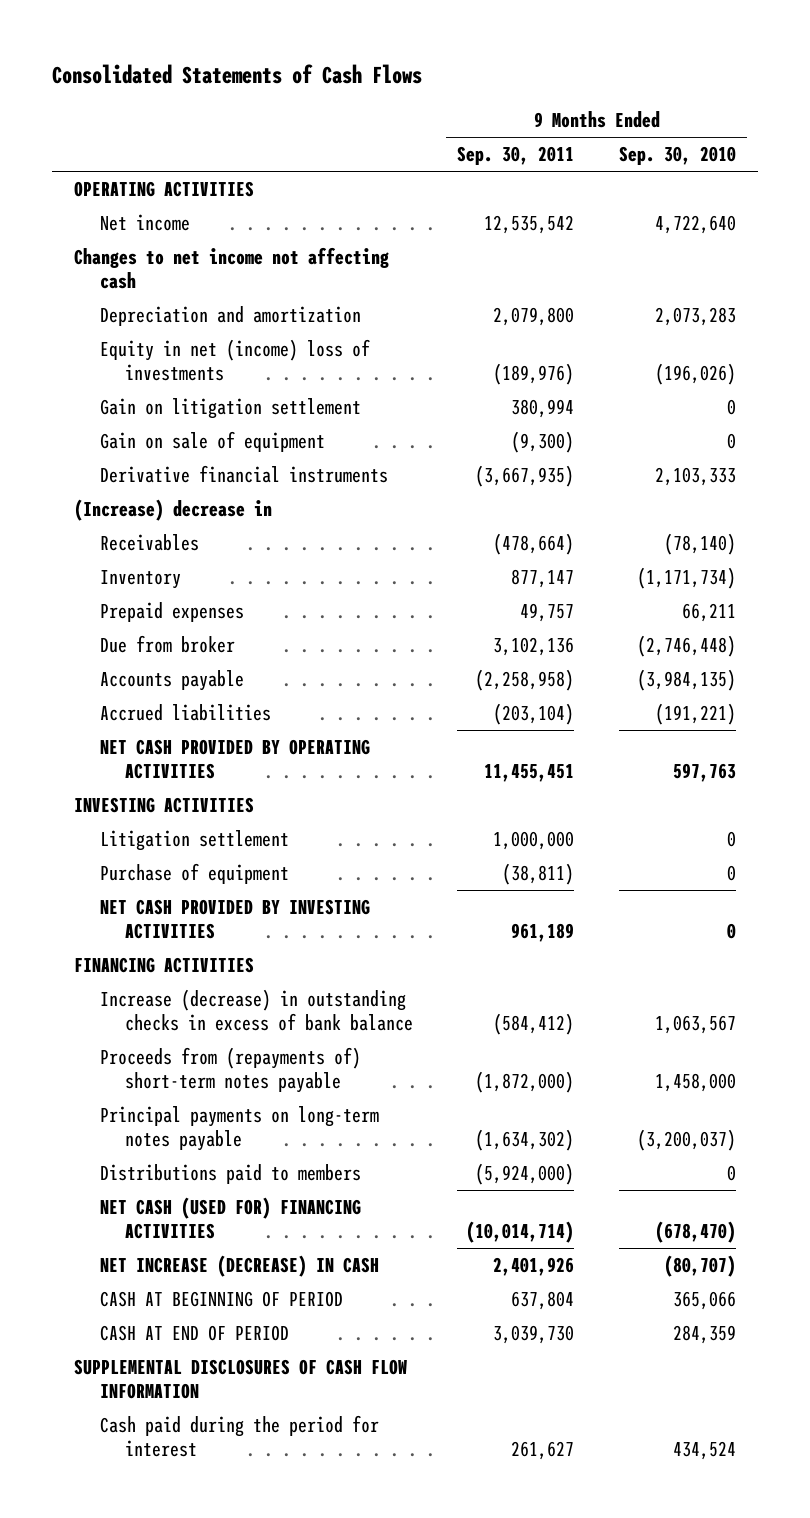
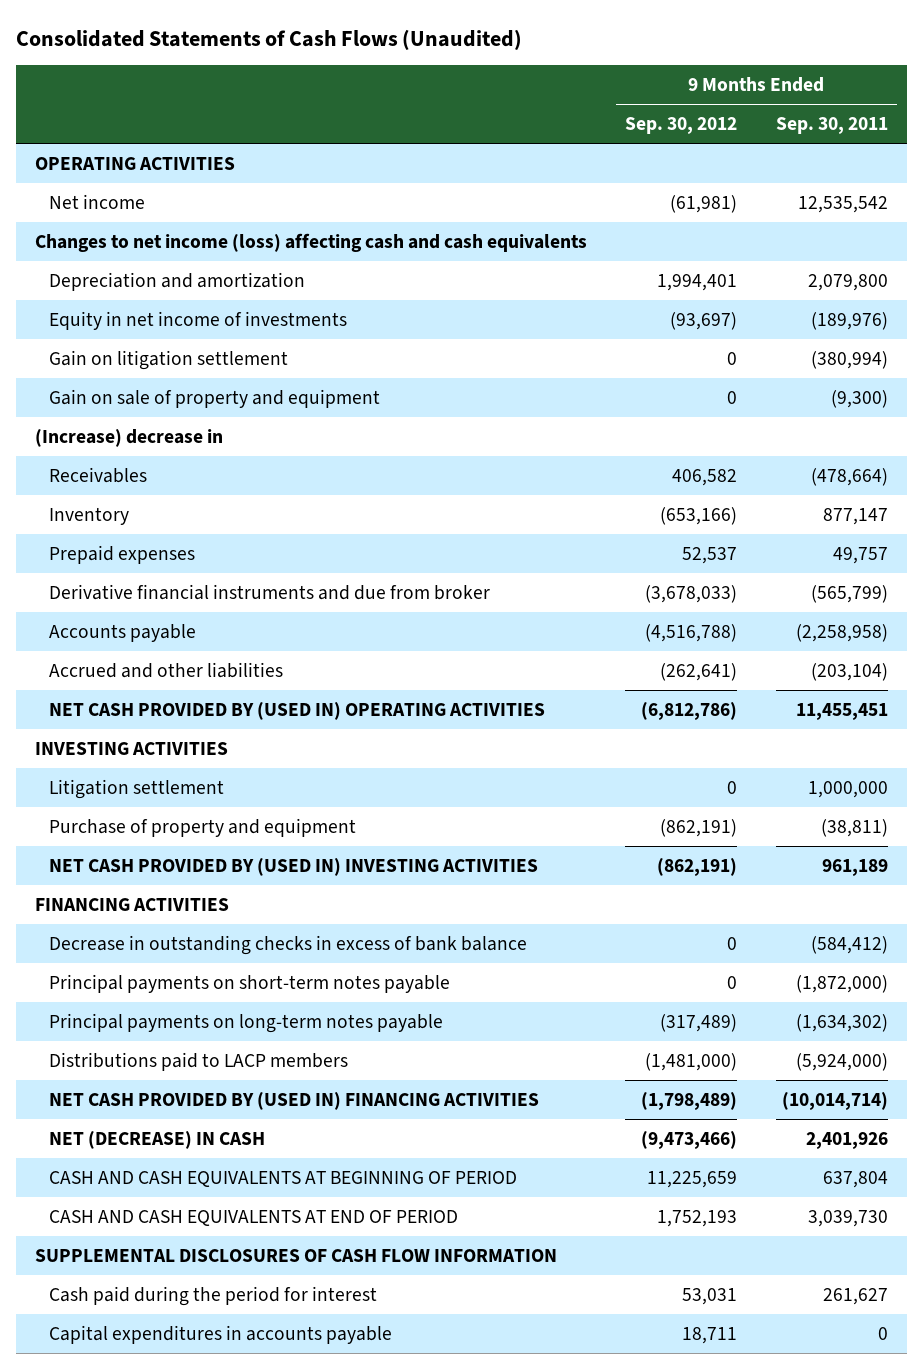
- Consolidated Statements of Cash Flows
+ Consolidated Statements of Cash Flows (Unaudited)
- | 9 Months Ended Sep. 30, 2011 | 9 Months Ended Sep. 30, 2010
+ | 9 Months Ended Sep. 30, 2012 | 9 Months Ended Sep. 30, 2011
- Changes to net income not affecting cash
+ Changes to net income (loss) affecting cash and cash equivalents
- Equity in net (income) loss of investments | (189,976) | (196,026)
- Gain on litigation settlement | 380,994 | 0
- Gain on sale of equipment | (9,300) | 0
- Derivative financial instruments | (3,667,935) | 2,103,333
+ Equity in net income of investments | (93,697) | (189,976)
+ Gain on litigation settlement | 0 | (380,994)
+ Gain on sale of property and equipment | 0 | (9,300)
- Due from broker | 3,102,136 | (2,746,448)
+ Derivative financial instruments and due from broker | (3,678,033) | (565,799)
- Accrued liabilities | (203,104) | (191,221)
- NET CASH PROVIDED BY OPERATING ACTIVITIES | 11,455,451 | 597,763
+ Accrued and other liabilities | (262,641) | (203,104)
+ NET CASH PROVIDED BY (USED IN) OPERATING ACTIVITIES | (6,812,786) | 11,455,451
- Purchase of equipment | (38,811) | 0
- NET CASH PROVIDED BY INVESTING ACTIVITIES | 961,189 | 0
+ Purchase of property and equipment | (862,191) | (38,811)
+ NET CASH PROVIDED BY (USED IN) INVESTING ACTIVITIES | (862,191) | 961,189
- Increase (decrease) in outstanding checks in excess of bank balance | (584,412) | 1,063,567
- Proceeds from (repayments of) short-term notes payable | (1,872,000) | 1,458,000
+ Decrease in outstanding checks in excess of bank balance | 0 | (584,412)
+ Principal payments on short-term notes payable | 0 | (1,872,000)
- Distributions paid to members | (5,924,000) | 0
- NET CASH (USED FOR) FINANCING ACTIVITIES | (10,014,714) | (678,470)
- NET INCREASE (DECREASE) IN CASH | 2,401,926 | (80,707)
- CASH AT BEGINNING OF PERIOD | 637,804 | 365,066
- CASH AT END OF PERIOD | 3,039,730 | 284,359
+ Distributions paid to LACP members | (1,481,000) | (5,924,000)
+ NET CASH PROVIDED BY (USED IN) FINANCING ACTIVITIES | (1,798,489) | (10,014,714)
+ NET (DECREASE) IN CASH | (9,473,466) | 2,401,926
+ CASH AND CASH EQUIVALENTS AT BEGINNING OF PERIOD | 11,225,659 | 637,804
+ CASH AND CASH EQUIVALENTS AT END OF PERIOD | 1,752,193 | 3,039,730
+ Capital expenditures in accounts payable | 18,711 | 0

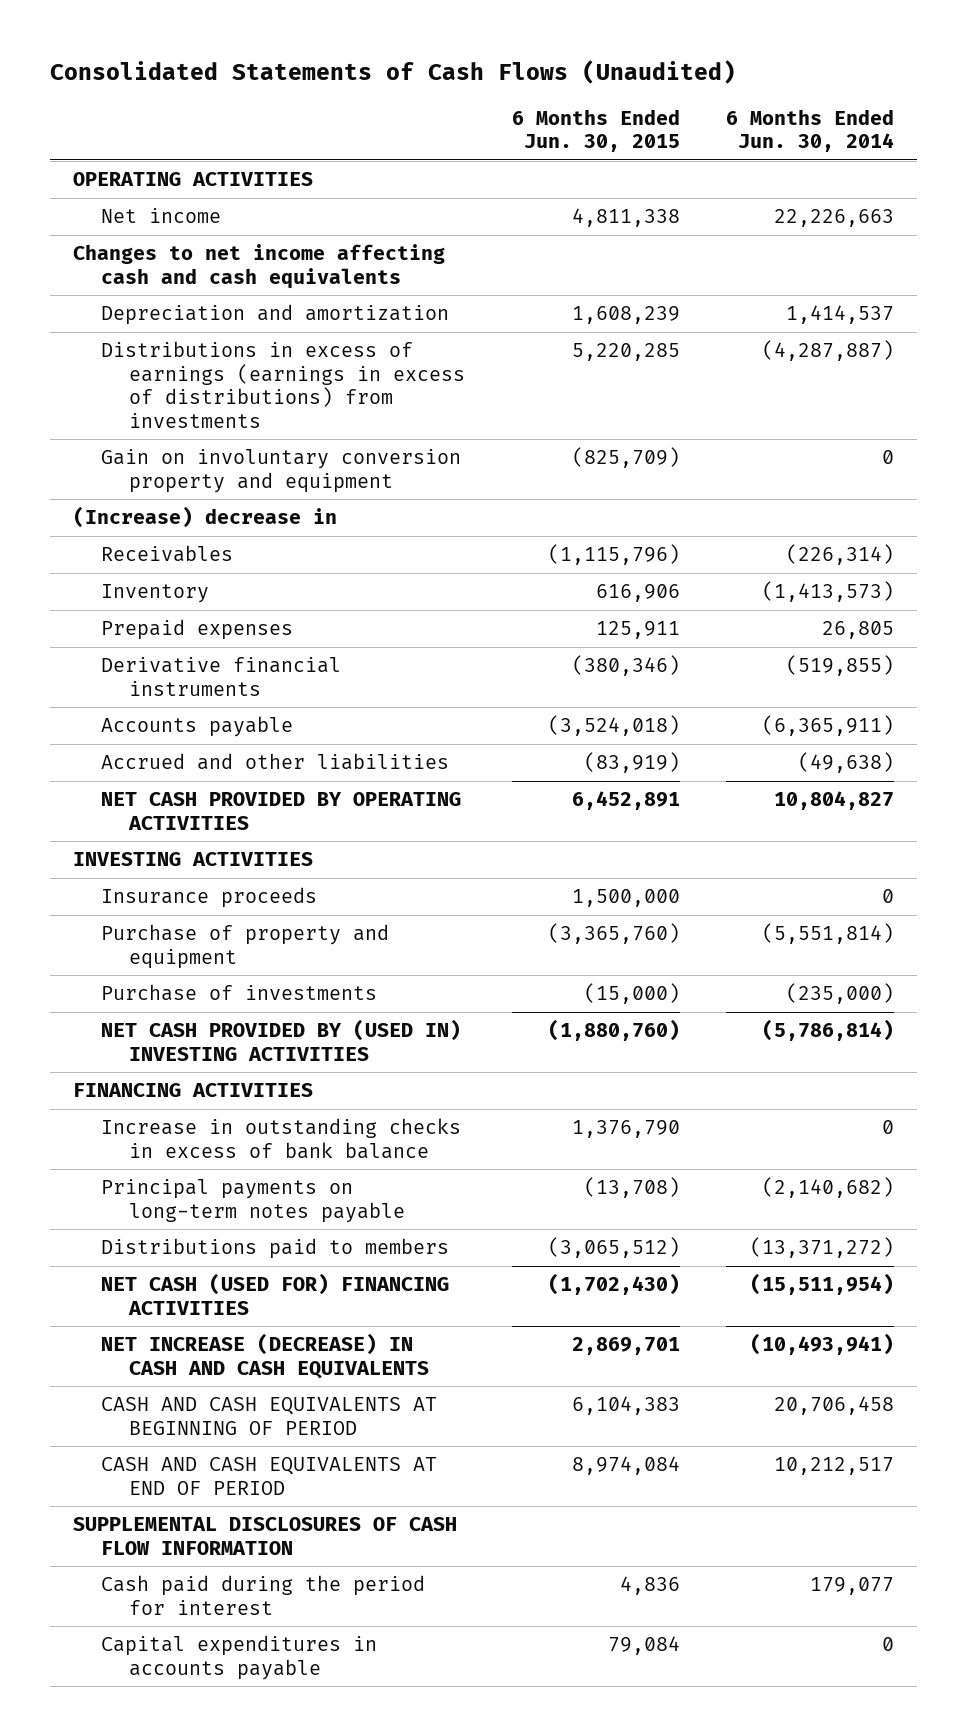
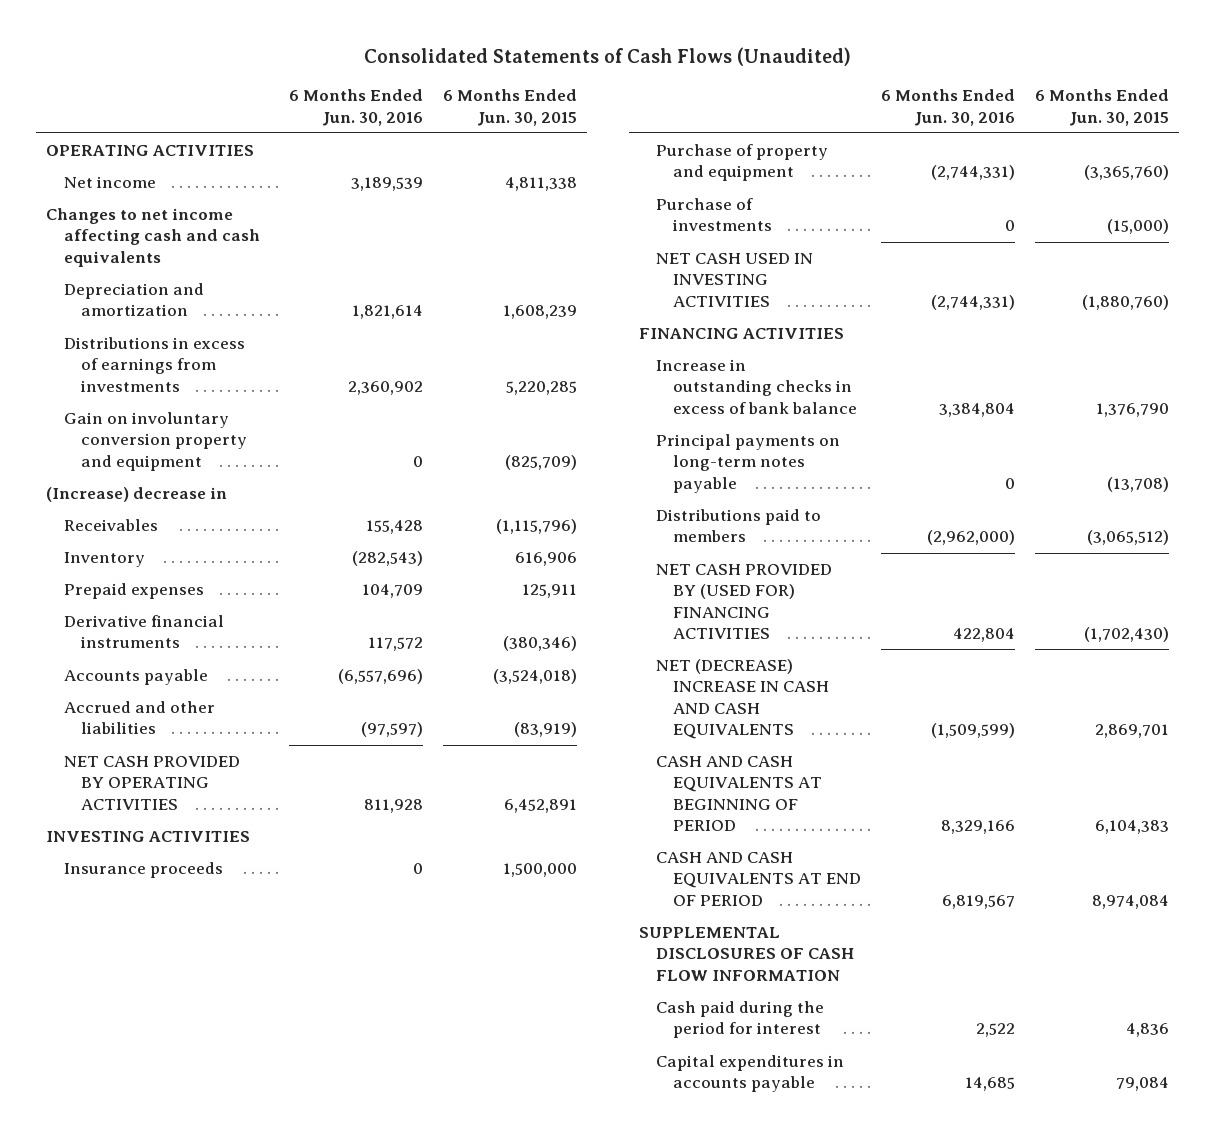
- | 6 Months Ended Jun. 30, 2015 | 6 Months Ended Jun. 30, 2014
+ | 6 Months Ended Jun. 30, 2016 | 6 Months Ended Jun. 30, 2015
- Distributions in excess of earnings (earnings in excess of distributions) from investments | 5,220,285 | (4,287,887)
+ Distributions in excess of earnings from investments | 2,360,902 | 5,220,285
- NET CASH PROVIDED BY (USED IN) INVESTING ACTIVITIES | (1,880,760) | (5,786,814)
+ NET CASH USED IN INVESTING ACTIVITIES | (2,744,331) | (1,880,760)
- NET CASH (USED FOR) FINANCING ACTIVITIES | (1,702,430) | (15,511,954)
- NET INCREASE (DECREASE) IN CASH AND CASH EQUIVALENTS | 2,869,701 | (10,493,941)
+ NET CASH PROVIDED BY (USED FOR) FINANCING ACTIVITIES | 422,804 | (1,702,430)
+ NET (DECREASE) INCREASE IN CASH AND CASH EQUIVALENTS | (1,509,599) | 2,869,701

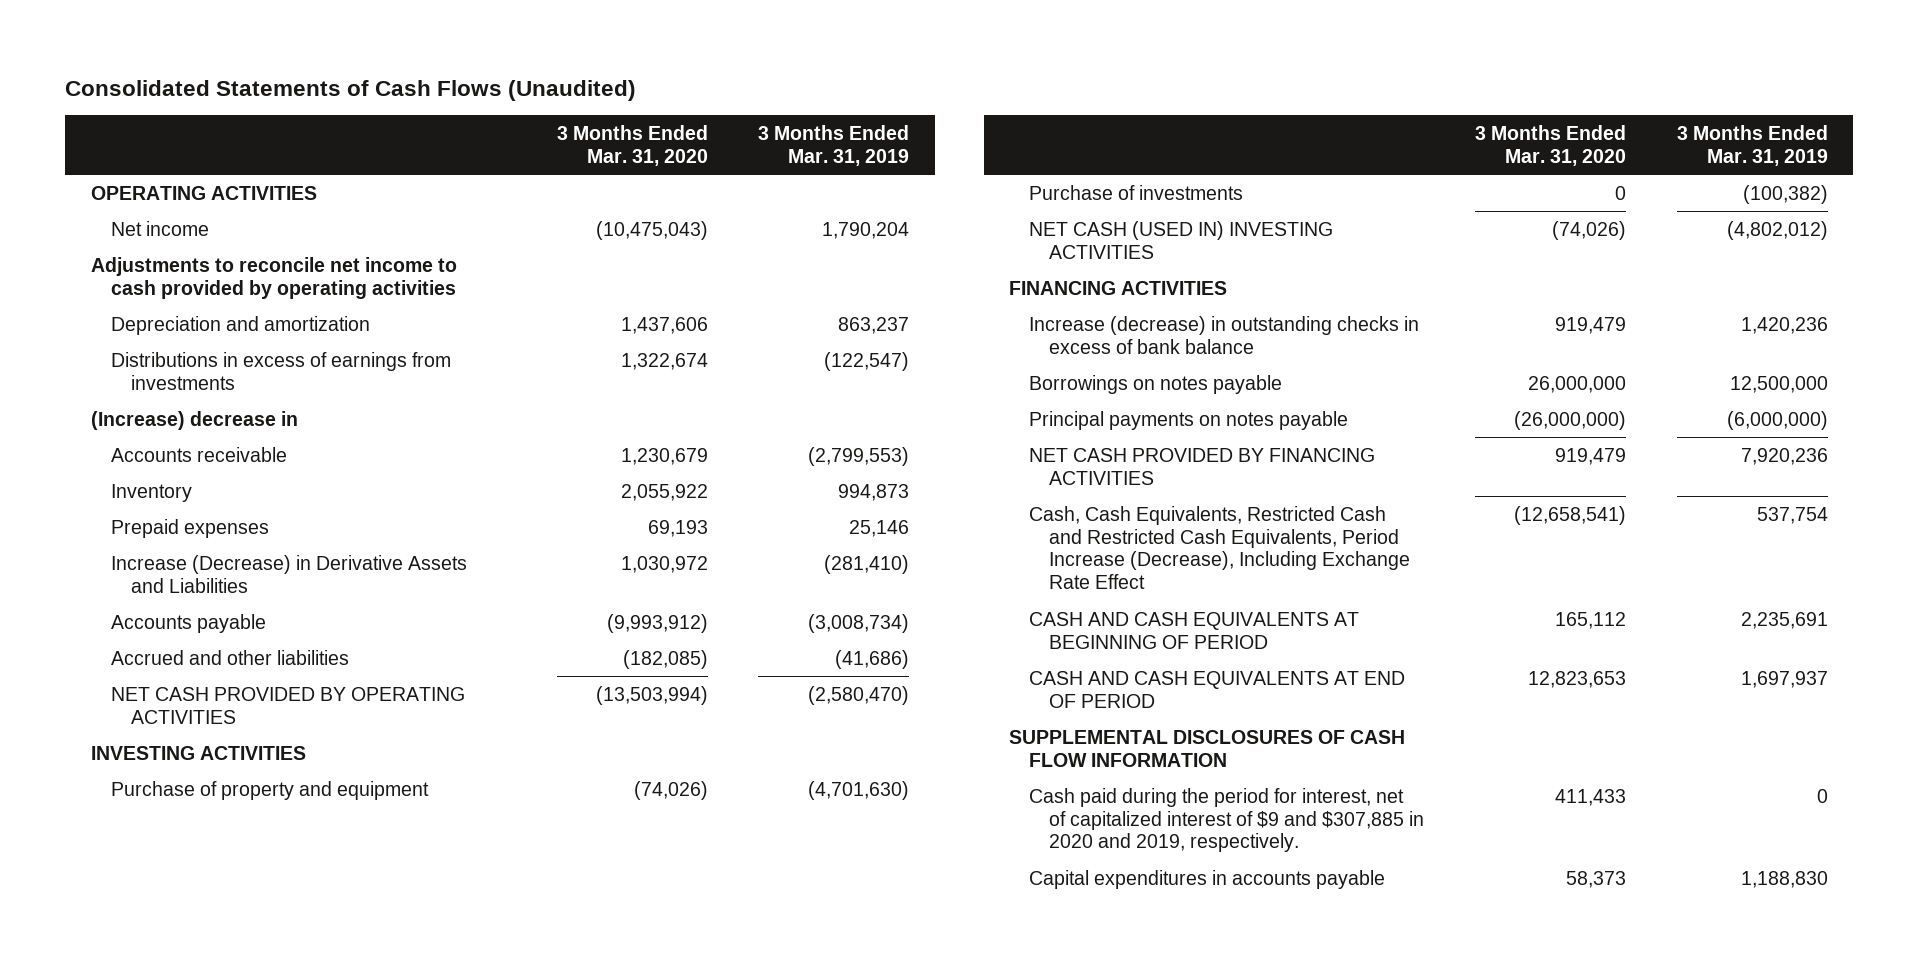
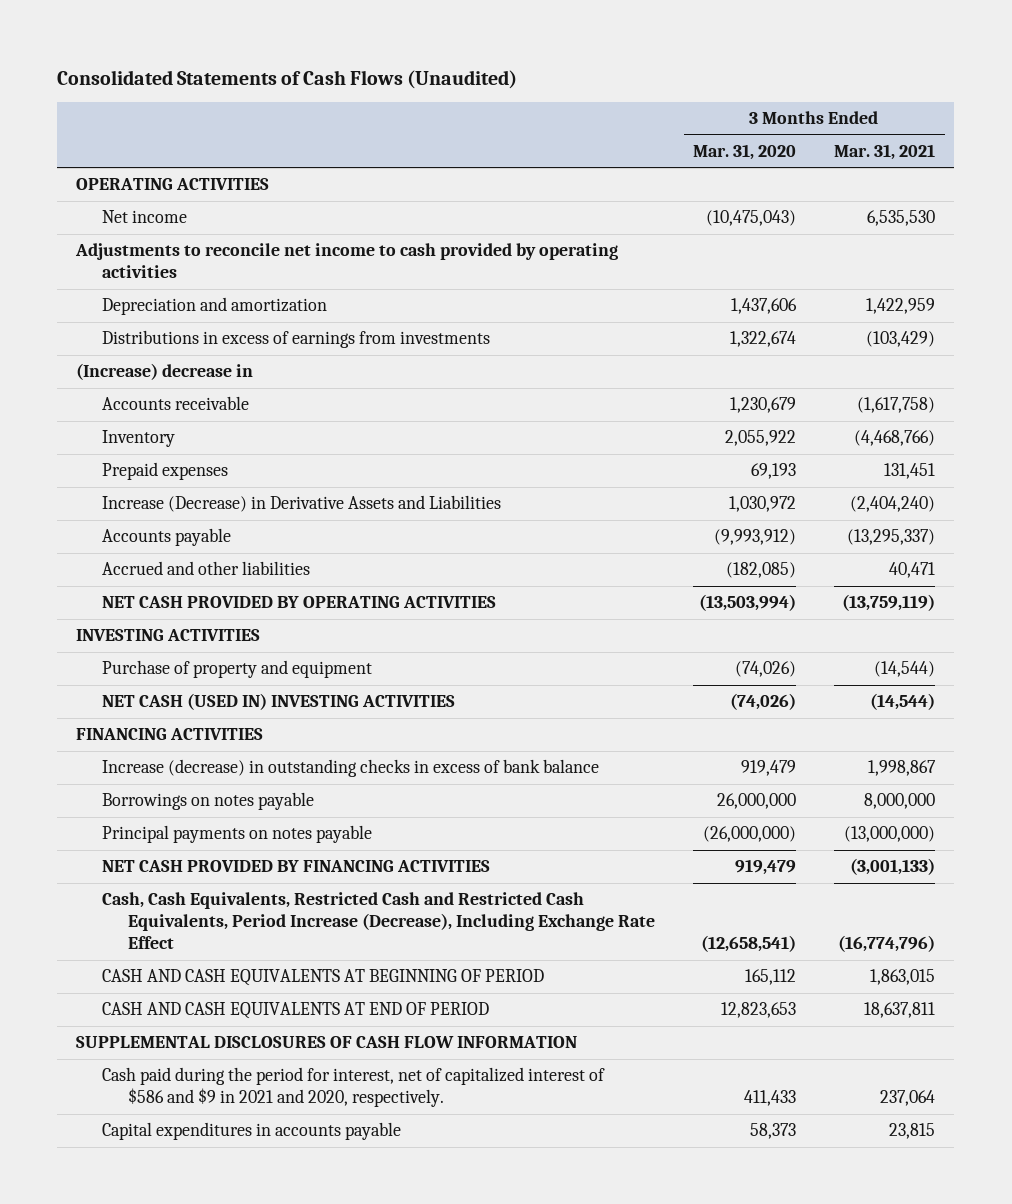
- | 3 Months Ended Mar. 31, 2020 | 3 Months Ended Mar. 31, 2019
+ | 3 Months Ended Mar. 31, 2020 | 3 Months Ended Mar. 31, 2021
- Purchase of investments | 0 | (100,382)
- Cash paid during the period for interest, net of capitalized interest of $9 and $307,885 in 2020 and 2019, respectively. | 411,433 | 0
+ Cash paid during the period for interest, net of capitalized interest of $586 and $9 in 2021 and 2020, respectively. | 411,433 | 237,064

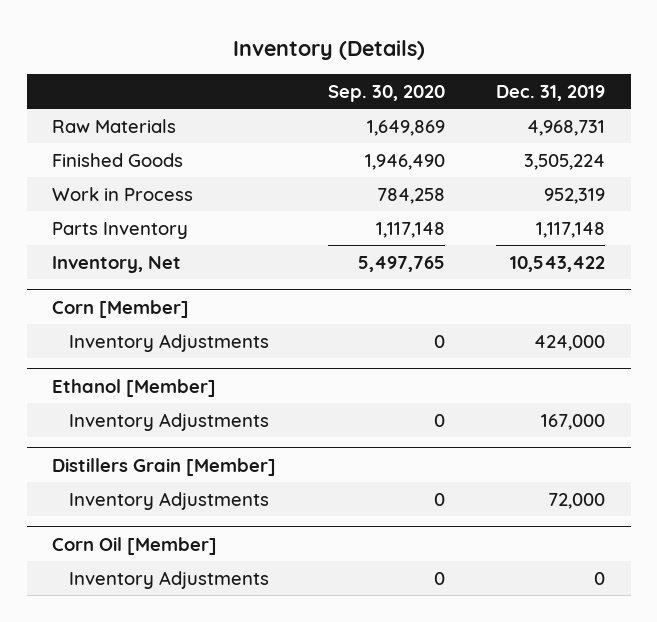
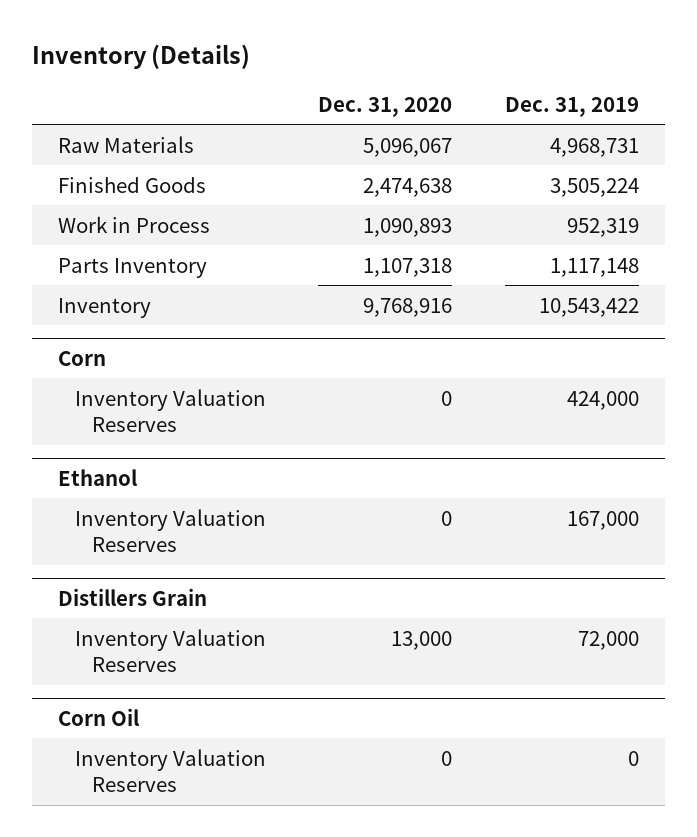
- | Sep. 30, 2020 | Dec. 31, 2019
+ | Dec. 31, 2020 | Dec. 31, 2019
- Inventory, Net | 5,497,765 | 10,543,422
- Corn [Member]
- Inventory Adjustments | 0 | 424,000
- Ethanol [Member]
- Inventory Adjustments | 0 | 167,000
- Distillers Grain [Member]
- Inventory Adjustments | 0 | 72,000
- Corn Oil [Member]
- Inventory Adjustments | 0 | 0
+ Inventory | 9,768,916 | 10,543,422
+ Corn
+ Inventory Valuation Reserves | 0 | 424,000
+ Ethanol
+ Inventory Valuation Reserves | 0 | 167,000
+ Distillers Grain
+ Inventory Valuation Reserves | 13,000 | 72,000
+ Corn Oil
+ Inventory Valuation Reserves | 0 | 0

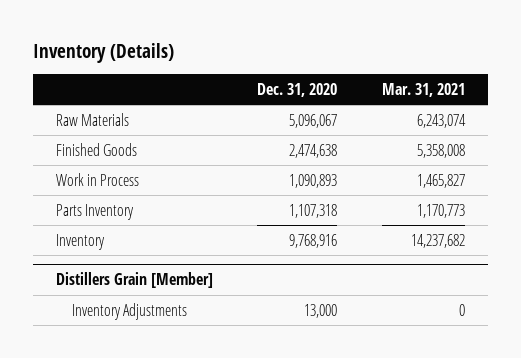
- | Dec. 31, 2020 | Dec. 31, 2019
+ | Dec. 31, 2020 | Mar. 31, 2021
- Corn
- Inventory Valuation Reserves | 0 | 424,000
- Ethanol
- Inventory Valuation Reserves | 0 | 167,000
- Distillers Grain
- Inventory Valuation Reserves | 13,000 | 72,000
- Corn Oil
- Inventory Valuation Reserves | 0 | 0
+ Distillers Grain [Member]
+ Inventory Adjustments | 13,000 | 0

